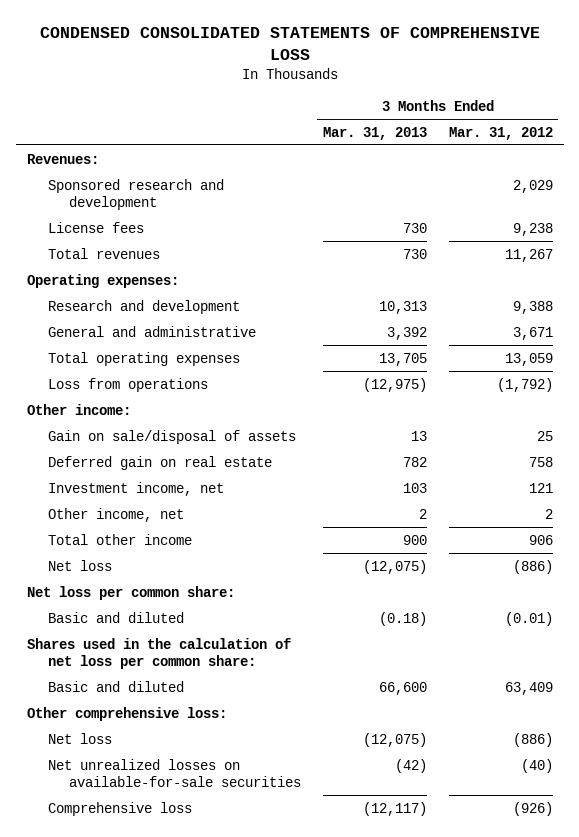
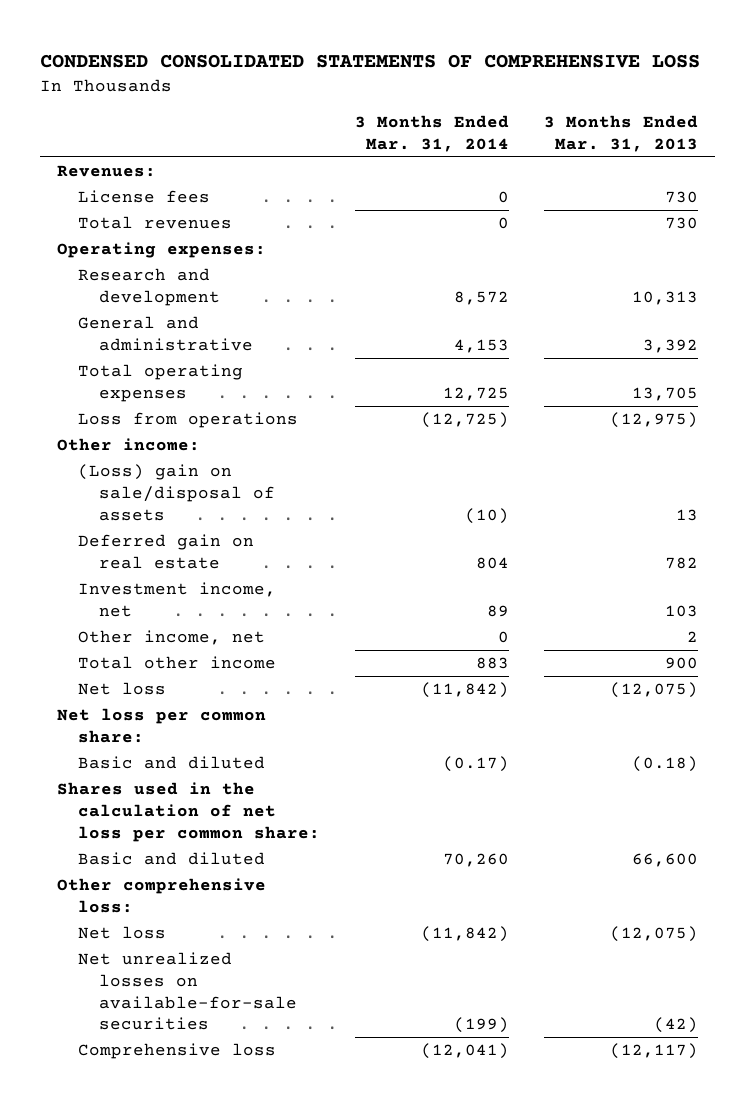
- | 3 Months Ended Mar. 31, 2013 | 3 Months Ended Mar. 31, 2012
+ | 3 Months Ended Mar. 31, 2014 | 3 Months Ended Mar. 31, 2013
- Sponsored research and development | | 2,029
- Gain on sale/disposal of assets | 13 | 25
+ (Loss) gain on sale/disposal of assets | (10) | 13

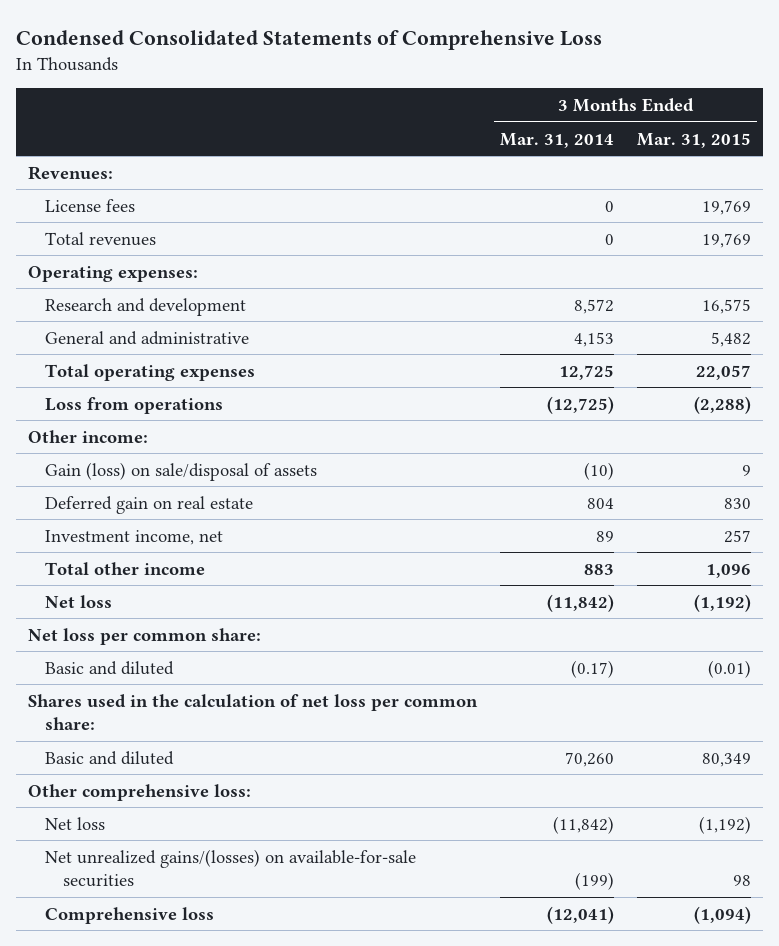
- CONDENSED CONSOLIDATED STATEMENTS OF COMPREHENSIVE LOSS
+ Condensed Consolidated Statements of Comprehensive Loss
- | 3 Months Ended Mar. 31, 2014 | 3 Months Ended Mar. 31, 2013
+ | 3 Months Ended Mar. 31, 2014 | 3 Months Ended Mar. 31, 2015
- (Loss) gain on sale/disposal of assets | (10) | 13
+ Gain (loss) on sale/disposal of assets | (10) | 9
- Other income, net | 0 | 2
- Net unrealized losses on available-for-sale securities | (199) | (42)
+ Net unrealized gains/(losses) on available-for-sale securities | (199) | 98

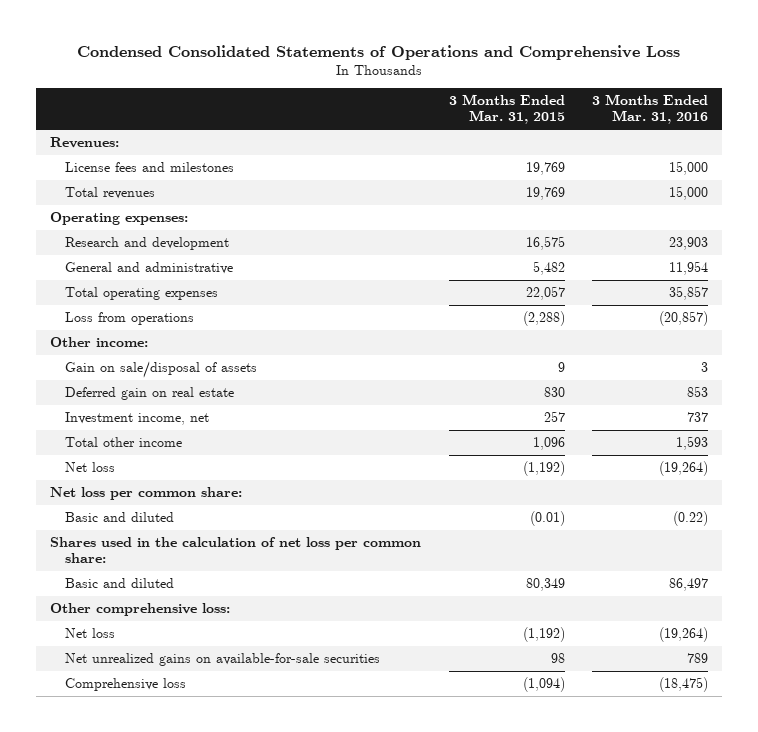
- Condensed Consolidated Statements of Comprehensive Loss
+ Condensed Consolidated Statements of Operations and Comprehensive Loss
- | 3 Months Ended Mar. 31, 2014 | 3 Months Ended Mar. 31, 2015
+ | 3 Months Ended Mar. 31, 2015 | 3 Months Ended Mar. 31, 2016
- License fees | 0 | 19,769
+ License fees and milestones | 19,769 | 15,000
- Gain (loss) on sale/disposal of assets | (10) | 9
+ Gain on sale/disposal of assets | 9 | 3
- Net unrealized gains/(losses) on available-for-sale securities | (199) | 98
+ Net unrealized gains on available-for-sale securities | 98 | 789

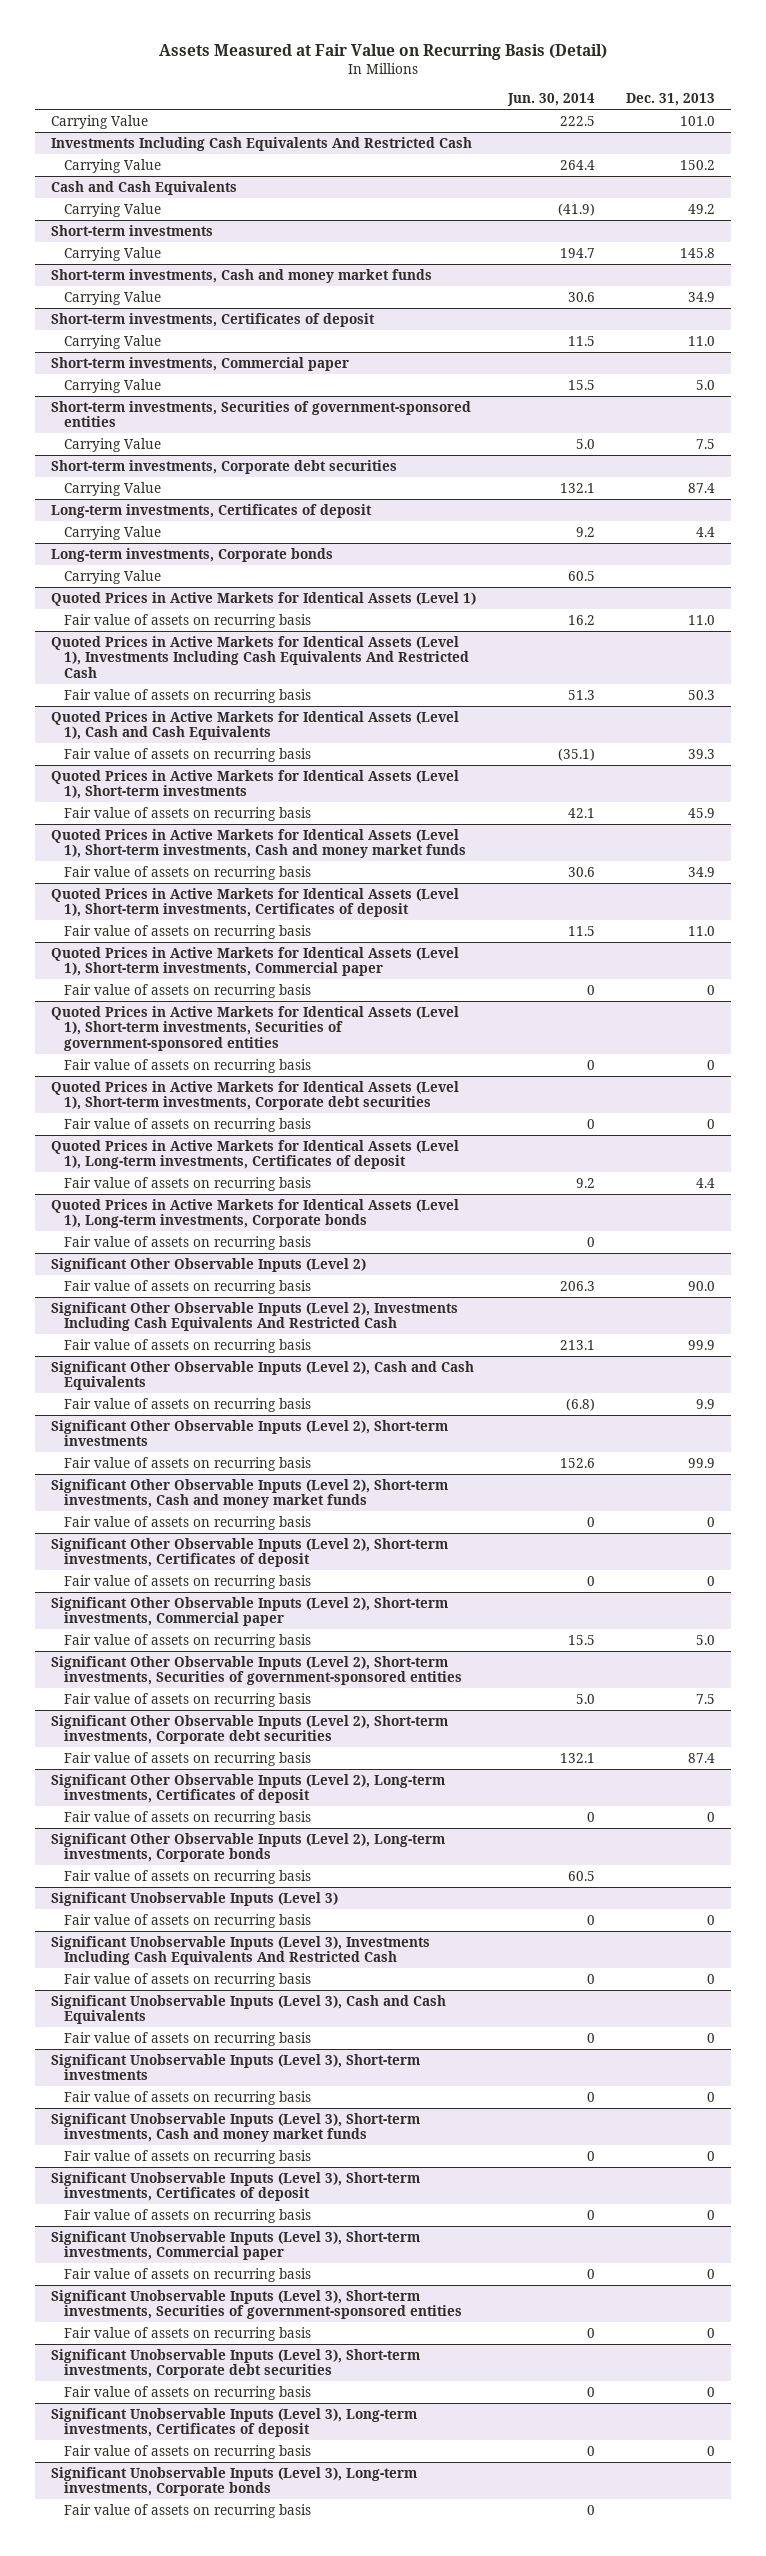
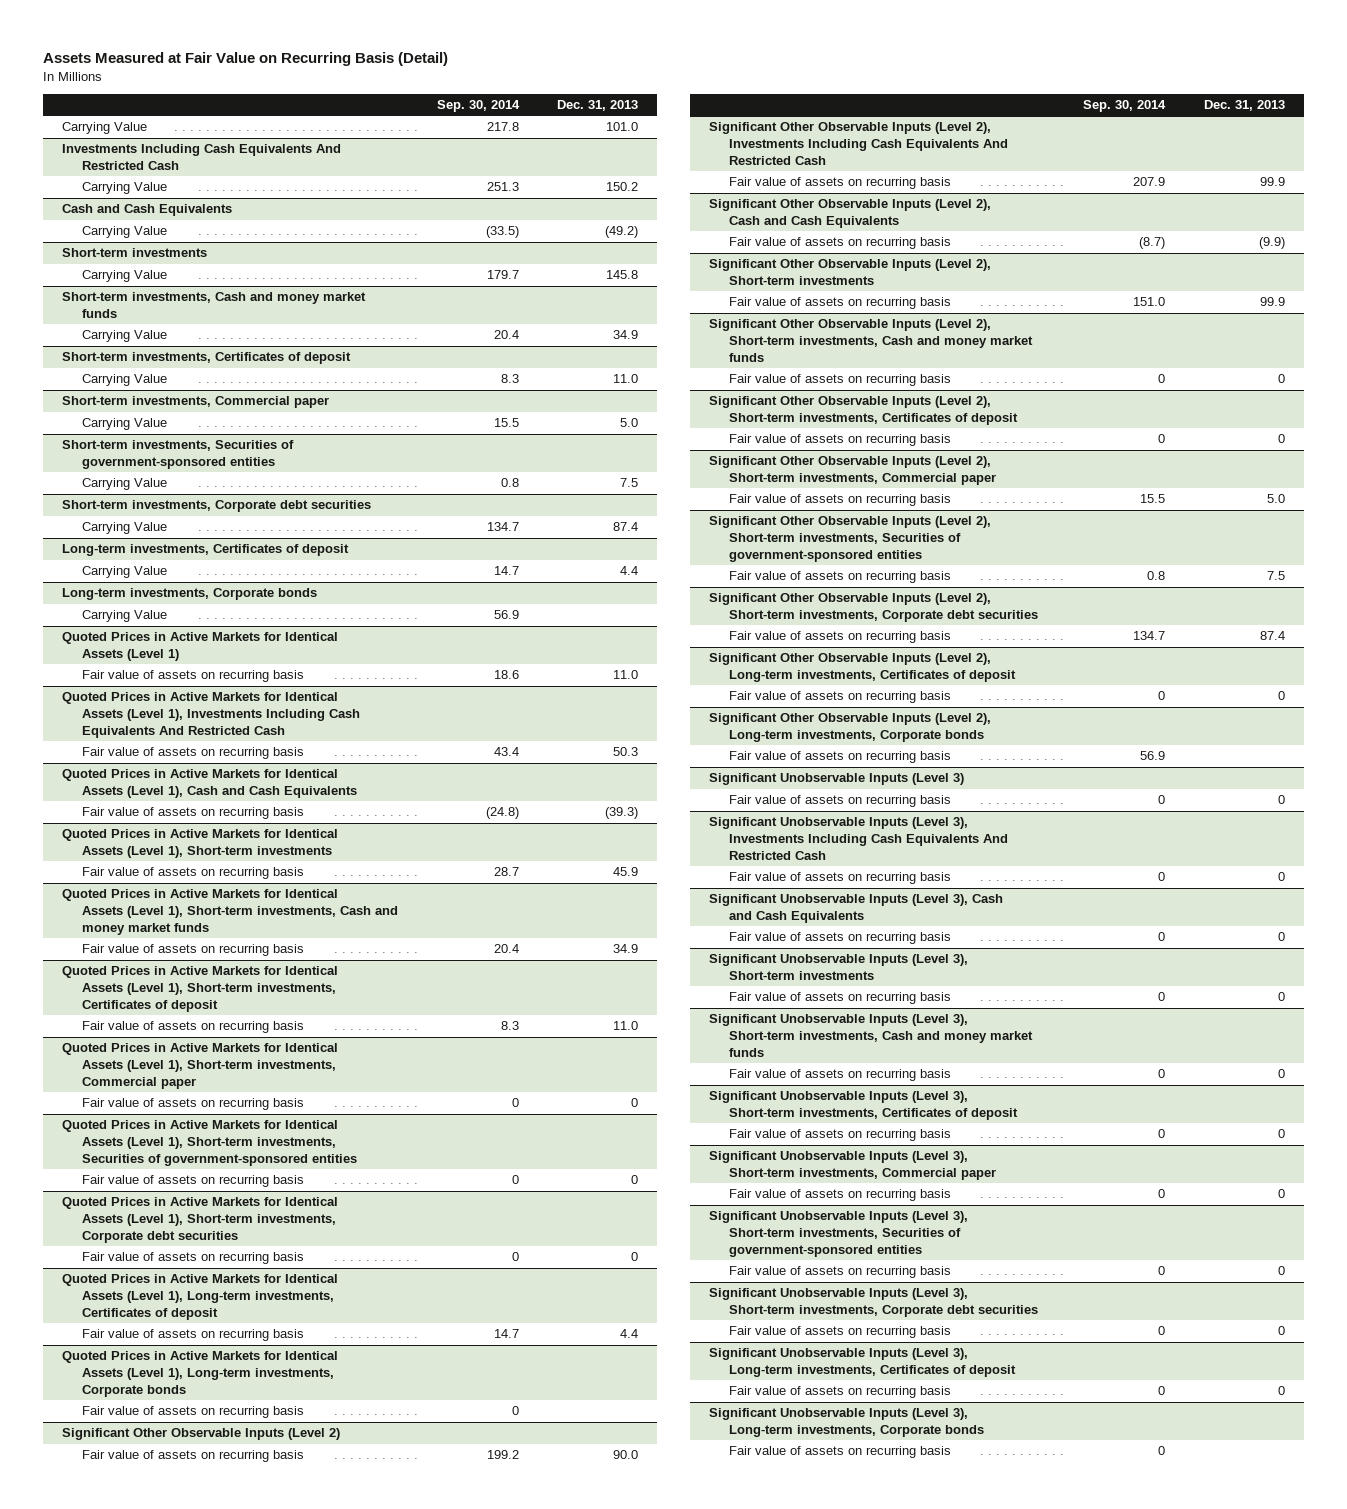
- | Jun. 30, 2014 | Dec. 31, 2013
+ | Sep. 30, 2014 | Dec. 31, 2013
@ Cash and Cash Equivalents
- Carrying Value | (41.9) | 49.2
+ Carrying Value | (33.5) | (49.2)
@ Quoted Prices in Active Markets for Identical Assets (Level 1), Cash and Cash Equivalents
- Fair value of assets on recurring basis | (35.1) | 39.3
+ Fair value of assets on recurring basis | (24.8) | (39.3)
@ Significant Other Observable Inputs (Level 2), Cash and Cash Equivalents
- Fair value of assets on recurring basis | (6.8) | 9.9
+ Fair value of assets on recurring basis | (8.7) | (9.9)

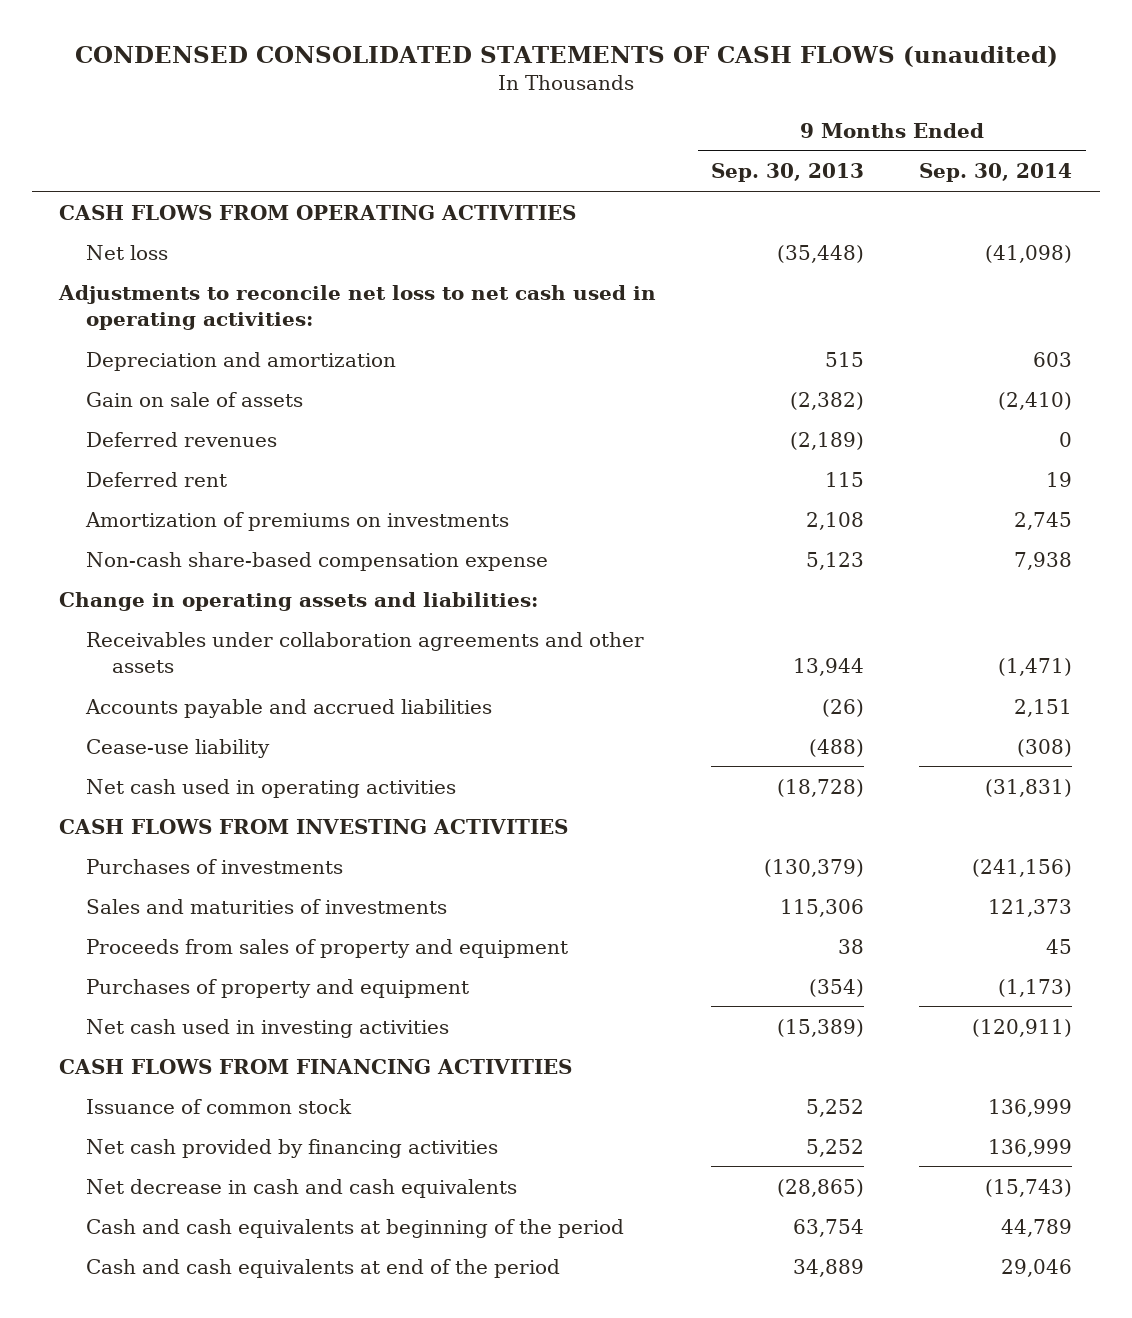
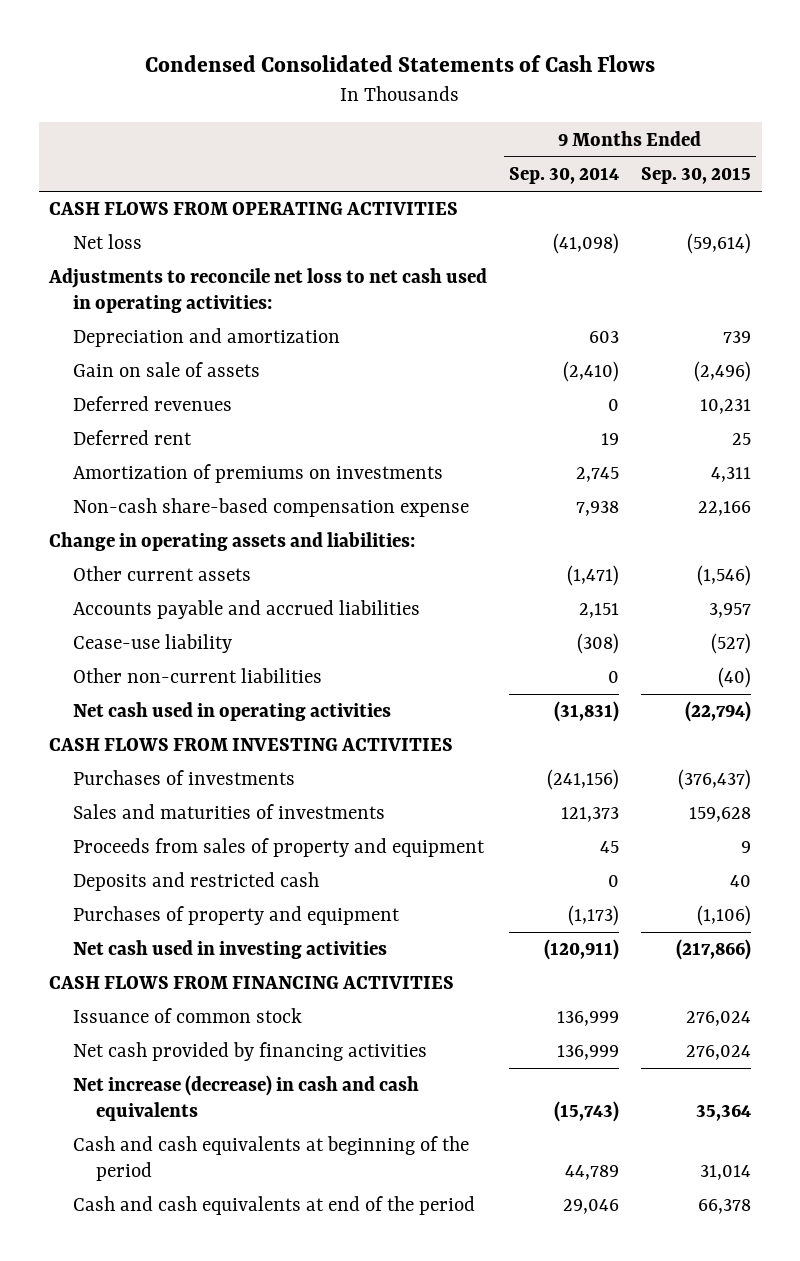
- CONDENSED CONSOLIDATED STATEMENTS OF CASH FLOWS (unaudited)
+ Condensed Consolidated Statements of Cash Flows
- | 9 Months Ended Sep. 30, 2013 | 9 Months Ended Sep. 30, 2014
+ | 9 Months Ended Sep. 30, 2014 | 9 Months Ended Sep. 30, 2015
- Receivables under collaboration agreements and other assets | 13,944 | (1,471)
+ Other current assets | (1,471) | (1,546)
+ Other non-current liabilities | 0 | (40)
+ Deposits and restricted cash | 0 | 40
- Net decrease in cash and cash equivalents | (28,865) | (15,743)
+ Net increase (decrease) in cash and cash equivalents | (15,743) | 35,364

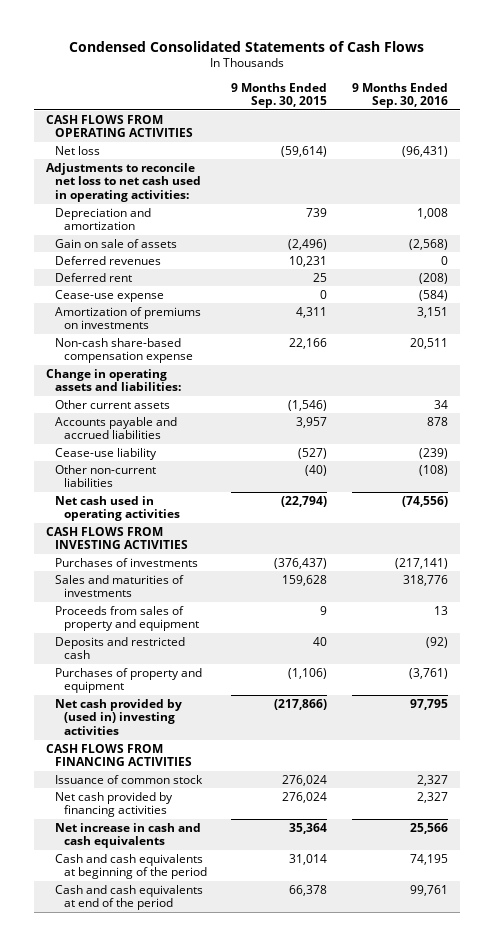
- | 9 Months Ended Sep. 30, 2014 | 9 Months Ended Sep. 30, 2015
+ | 9 Months Ended Sep. 30, 2015 | 9 Months Ended Sep. 30, 2016
+ Cease-use expense | 0 | (584)
- Net cash used in investing activities | (120,911) | (217,866)
+ Net cash provided by (used in) investing activities | (217,866) | 97,795
- Net increase (decrease) in cash and cash equivalents | (15,743) | 35,364
+ Net increase in cash and cash equivalents | 35,364 | 25,566

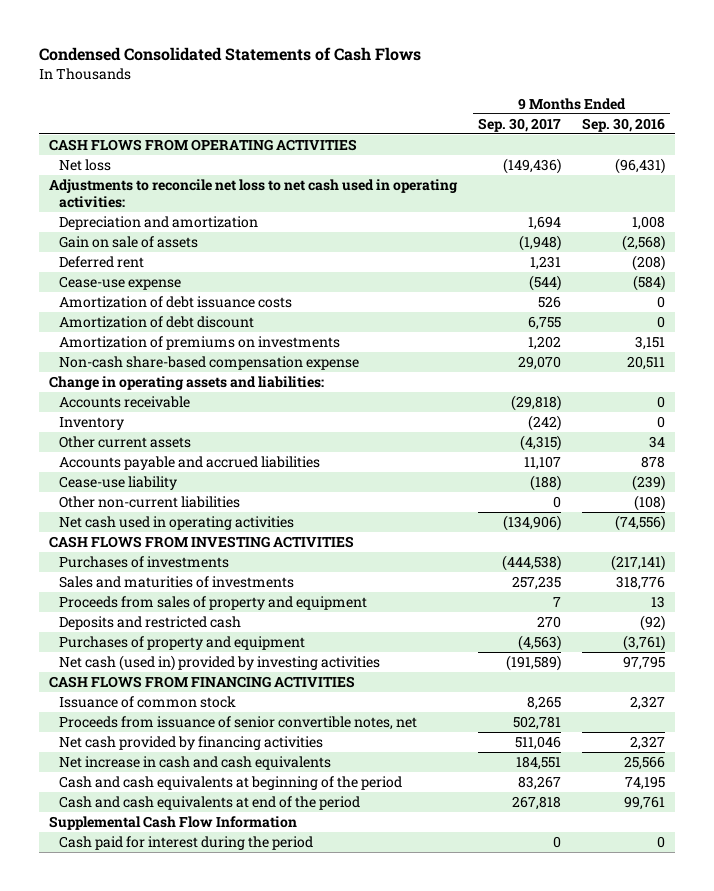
- | 9 Months Ended Sep. 30, 2015 | 9 Months Ended Sep. 30, 2016
+ | 9 Months Ended Sep. 30, 2017 | 9 Months Ended Sep. 30, 2016
- Deferred revenues | 10,231 | 0
+ Amortization of debt issuance costs | 526 | 0
+ Amortization of debt discount | 6,755 | 0
+ Accounts receivable | (29,818) | 0
+ Inventory | (242) | 0
- Net cash provided by (used in) investing activities | (217,866) | 97,795
+ Net cash (used in) provided by investing activities | (191,589) | 97,795
+ Proceeds from issuance of senior convertible notes, net | 502,781 |
+ Supplemental Cash Flow Information
+ Cash paid for interest during the period | 0 | 0

